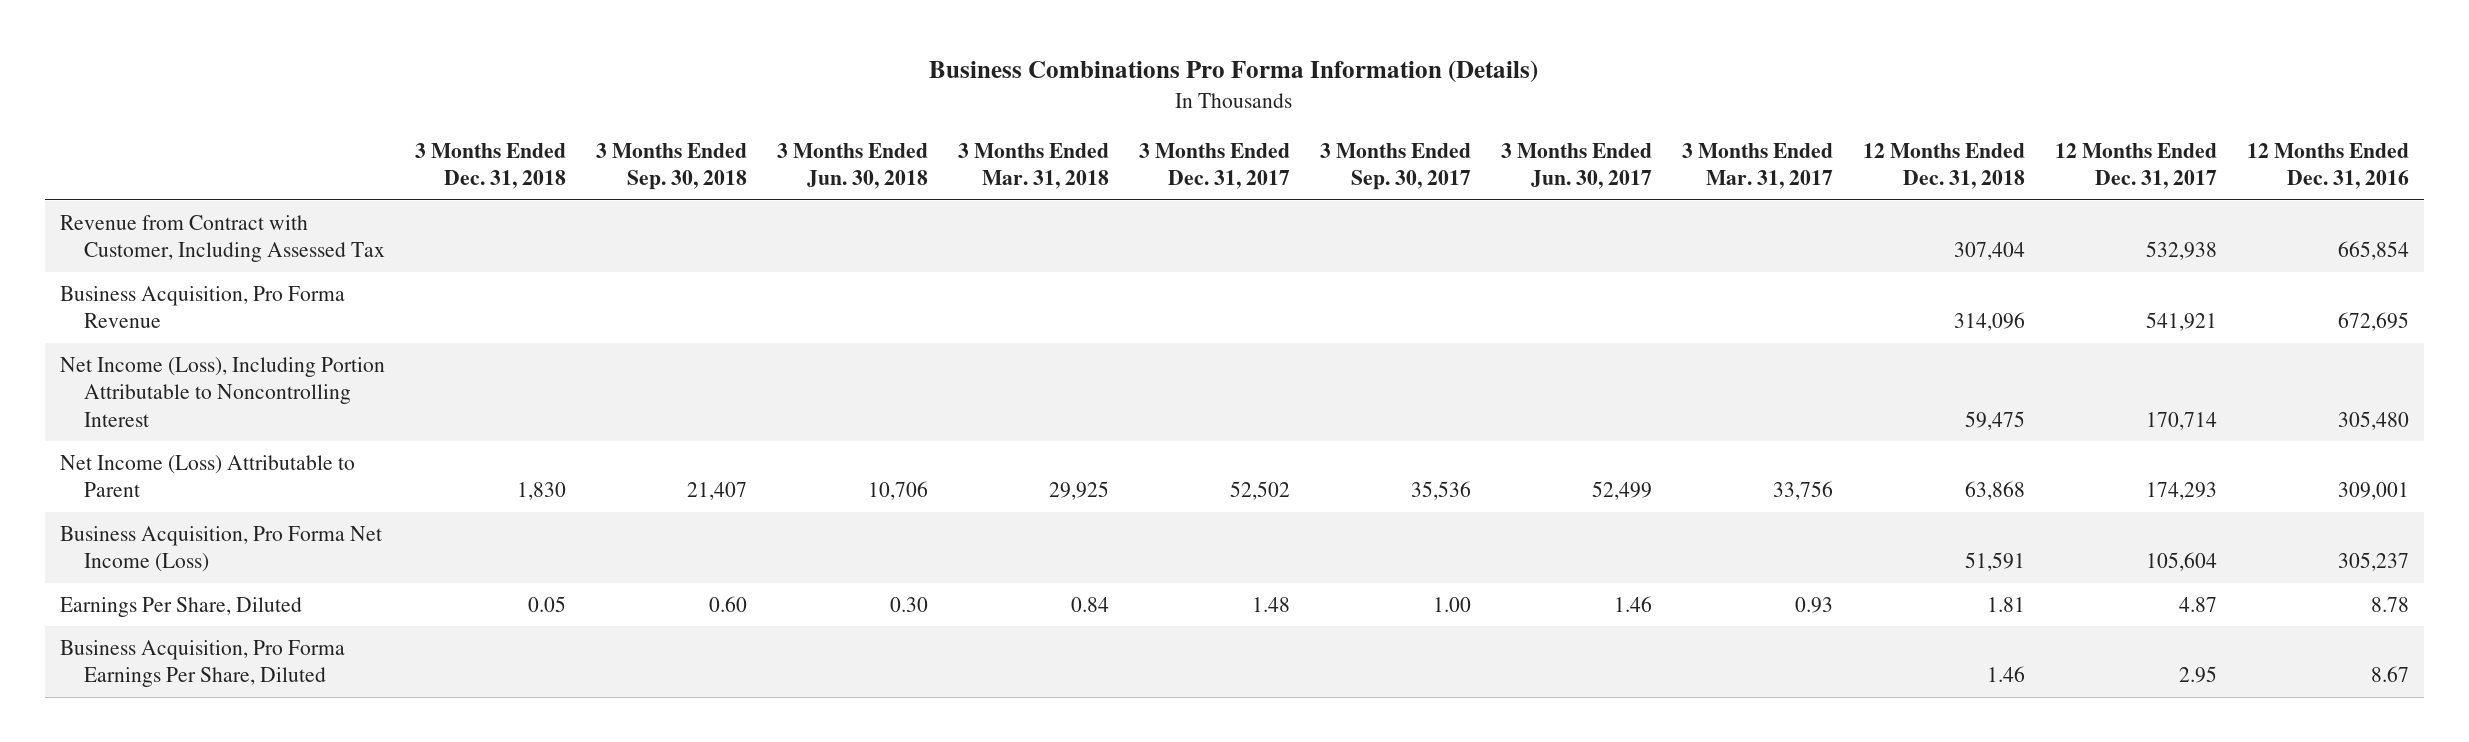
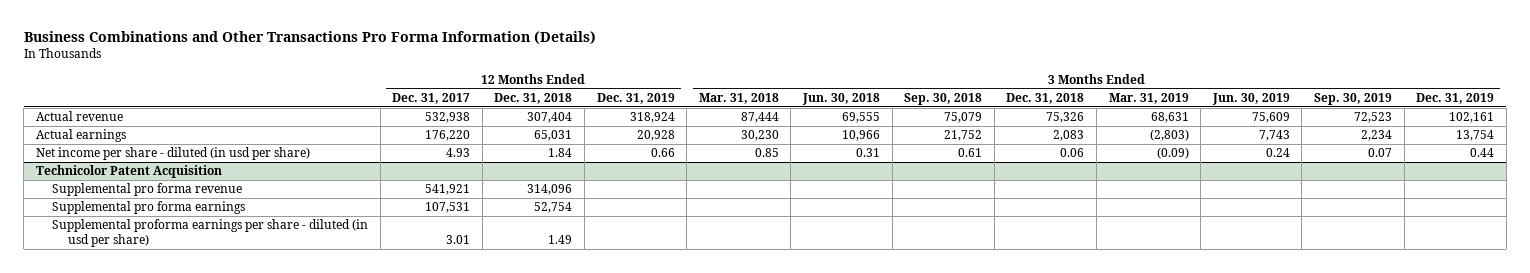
- Business Combinations Pro Forma Information (Details)
+ Business Combinations and Other Transactions Pro Forma Information (Details)
- | 3 Months Ended Dec. 31, 2018 | 3 Months Ended Sep. 30, 2018 | 3 Months Ended Jun. 30, 2018 | 3 Months Ended Mar. 31, 2018 | 3 Months Ended Dec. 31, 2017 | 3 Months Ended Sep. 30, 2017 | 3 Months Ended Jun. 30, 2017 | 3 Months Ended Mar. 31, 2017 | 12 Months Ended Dec. 31, 2018 | 12 Months Ended Dec. 31, 2017 | 12 Months Ended Dec. 31, 2016
+ | 12 Months Ended Dec. 31, 2017 | 12 Months Ended Dec. 31, 2018 | 12 Months Ended Dec. 31, 2019 | 3 Months Ended Mar. 31, 2018 | 3 Months Ended Jun. 30, 2018 | 3 Months Ended Sep. 30, 2018 | 3 Months Ended Dec. 31, 2018 | 3 Months Ended Mar. 31, 2019 | 3 Months Ended Jun. 30, 2019 | 3 Months Ended Sep. 30, 2019 | 3 Months Ended Dec. 31, 2019
- Revenue from Contract with Customer, Including Assessed Tax | | | | | | | | | 307,404 | 532,938 | 665,854
- Business Acquisition, Pro Forma Revenue | | | | | | | | | 314,096 | 541,921 | 672,695
- Net Income (Loss), Including Portion Attributable to Noncontrolling Interest | | | | | | | | | 59,475 | 170,714 | 305,480
- Net Income (Loss) Attributable to Parent | 1,830 | 21,407 | 10,706 | 29,925 | 52,502 | 35,536 | 52,499 | 33,756 | 63,868 | 174,293 | 309,001
- Business Acquisition, Pro Forma Net Income (Loss) | | | | | | | | | 51,591 | 105,604 | 305,237
- Earnings Per Share, Diluted | 0.05 | 0.60 | 0.30 | 0.84 | 1.48 | 1.00 | 1.46 | 0.93 | 1.81 | 4.87 | 8.78
- Business Acquisition, Pro Forma Earnings Per Share, Diluted | | | | | | | | | 1.46 | 2.95 | 8.67
+ Actual revenue | 532,938 | 307,404 | 318,924 | 87,444 | 69,555 | 75,079 | 75,326 | 68,631 | 75,609 | 72,523 | 102,161
+ Actual earnings | 176,220 | 65,031 | 20,928 | 30,230 | 10,966 | 21,752 | 2,083 | (2,803) | 7,743 | 2,234 | 13,754
+ Net income per share - diluted (in usd per share) | 4.93 | 1.84 | 0.66 | 0.85 | 0.31 | 0.61 | 0.06 | (0.09) | 0.24 | 0.07 | 0.44
+ Technicolor Patent Acquisition
+ Supplemental pro forma revenue | 541,921 | 314,096 | | | | | | | | |
+ Supplemental pro forma earnings | 107,531 | 52,754 | | | | | | | | |
+ Supplemental proforma earnings per share - diluted (in usd per share) | 3.01 | 1.49 | | | | | | | | |

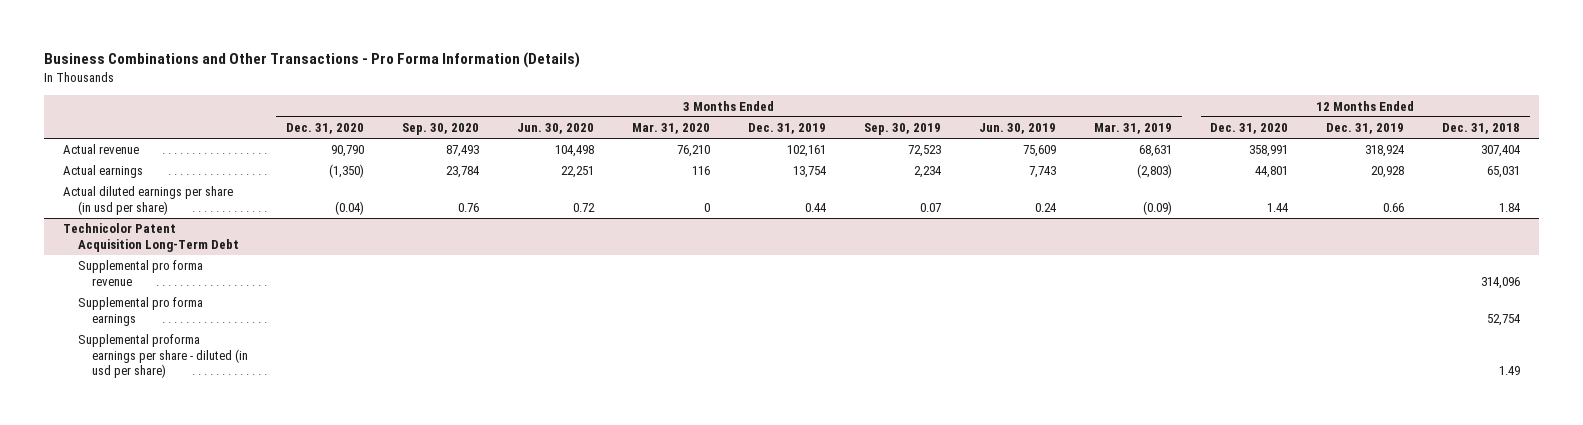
- Business Combinations and Other Transactions Pro Forma Information (Details)
+ Business Combinations and Other Transactions - Pro Forma Information (Details)
- | 12 Months Ended Dec. 31, 2017 | 12 Months Ended Dec. 31, 2018 | 12 Months Ended Dec. 31, 2019 | 3 Months Ended Mar. 31, 2018 | 3 Months Ended Jun. 30, 2018 | 3 Months Ended Sep. 30, 2018 | 3 Months Ended Dec. 31, 2018 | 3 Months Ended Mar. 31, 2019 | 3 Months Ended Jun. 30, 2019 | 3 Months Ended Sep. 30, 2019 | 3 Months Ended Dec. 31, 2019
+ | 3 Months Ended Dec. 31, 2020 | 3 Months Ended Sep. 30, 2020 | 3 Months Ended Jun. 30, 2020 | 3 Months Ended Mar. 31, 2020 | 3 Months Ended Dec. 31, 2019 | 3 Months Ended Sep. 30, 2019 | 3 Months Ended Jun. 30, 2019 | 3 Months Ended Mar. 31, 2019 | 12 Months Ended Dec. 31, 2020 | 12 Months Ended Dec. 31, 2019 | 12 Months Ended Dec. 31, 2018
- Net income per share - diluted (in usd per share) | 4.93 | 1.84 | 0.66 | 0.85 | 0.31 | 0.61 | 0.06 | (0.09) | 0.24 | 0.07 | 0.44
- Technicolor Patent Acquisition
+ Actual diluted earnings per share (in usd per share) | (0.04) | 0.76 | 0.72 | 0 | 0.44 | 0.07 | 0.24 | (0.09) | 1.44 | 0.66 | 1.84
+ Technicolor Patent Acquisition Long-Term Debt

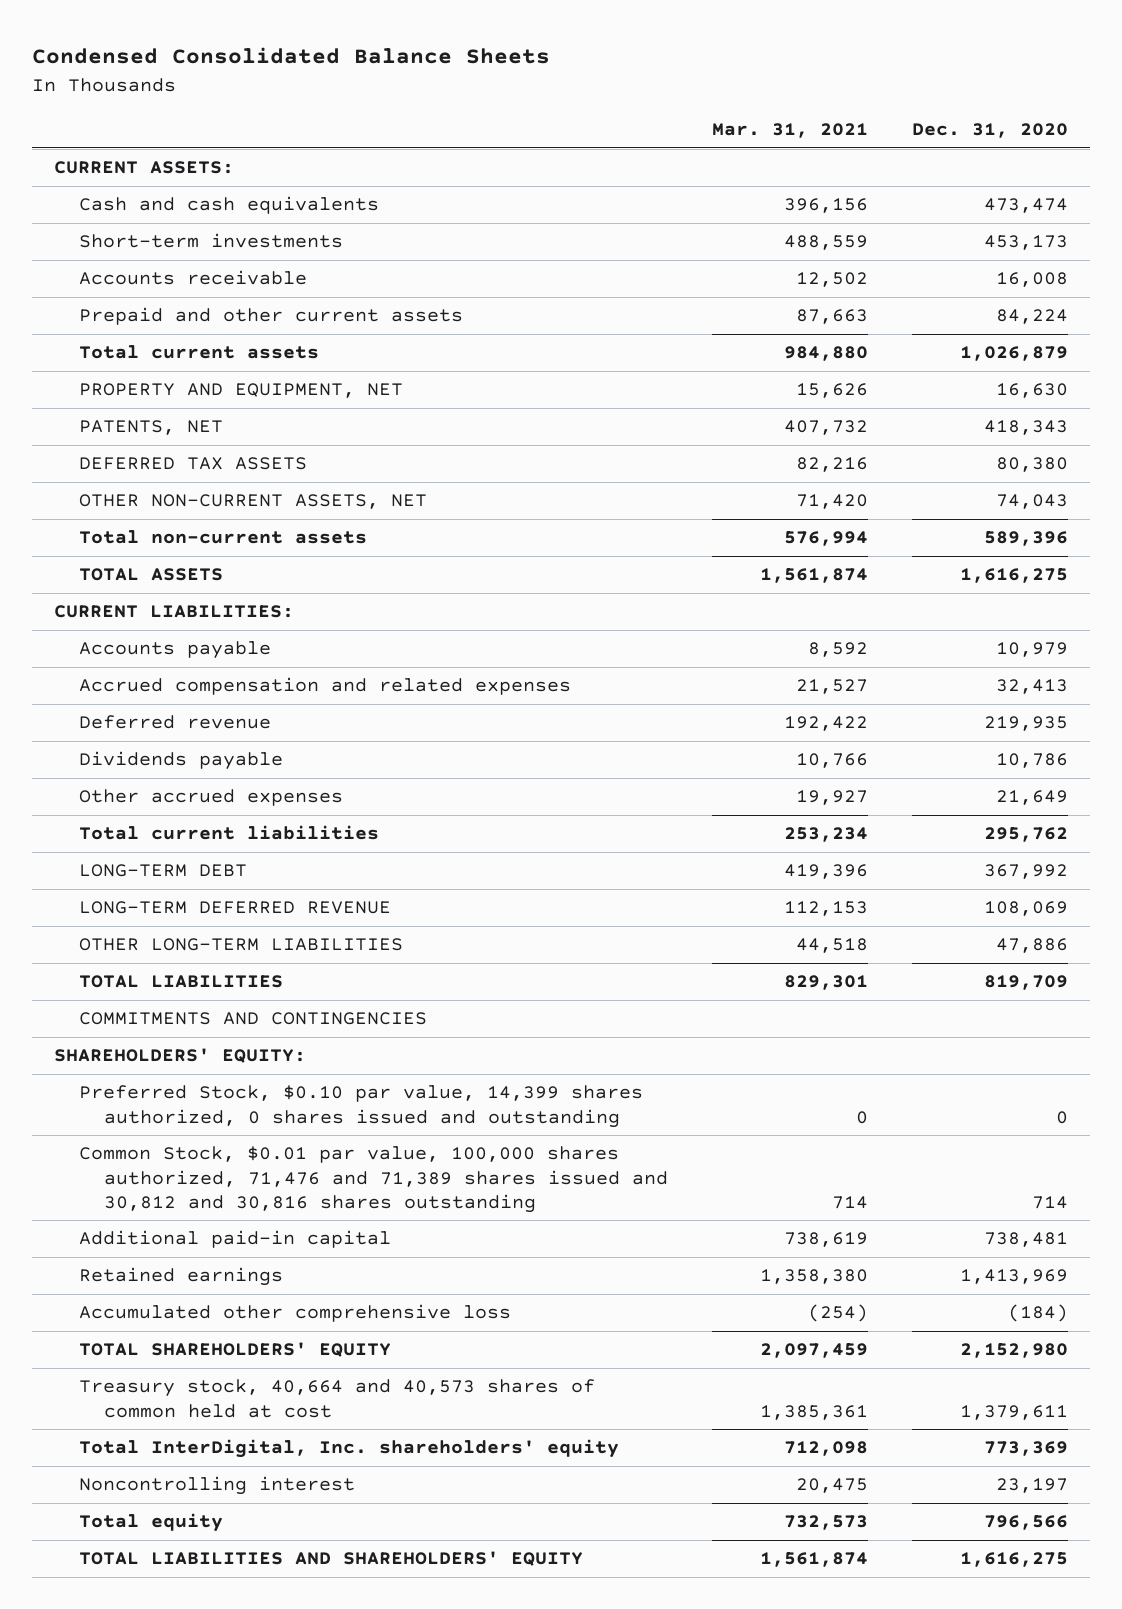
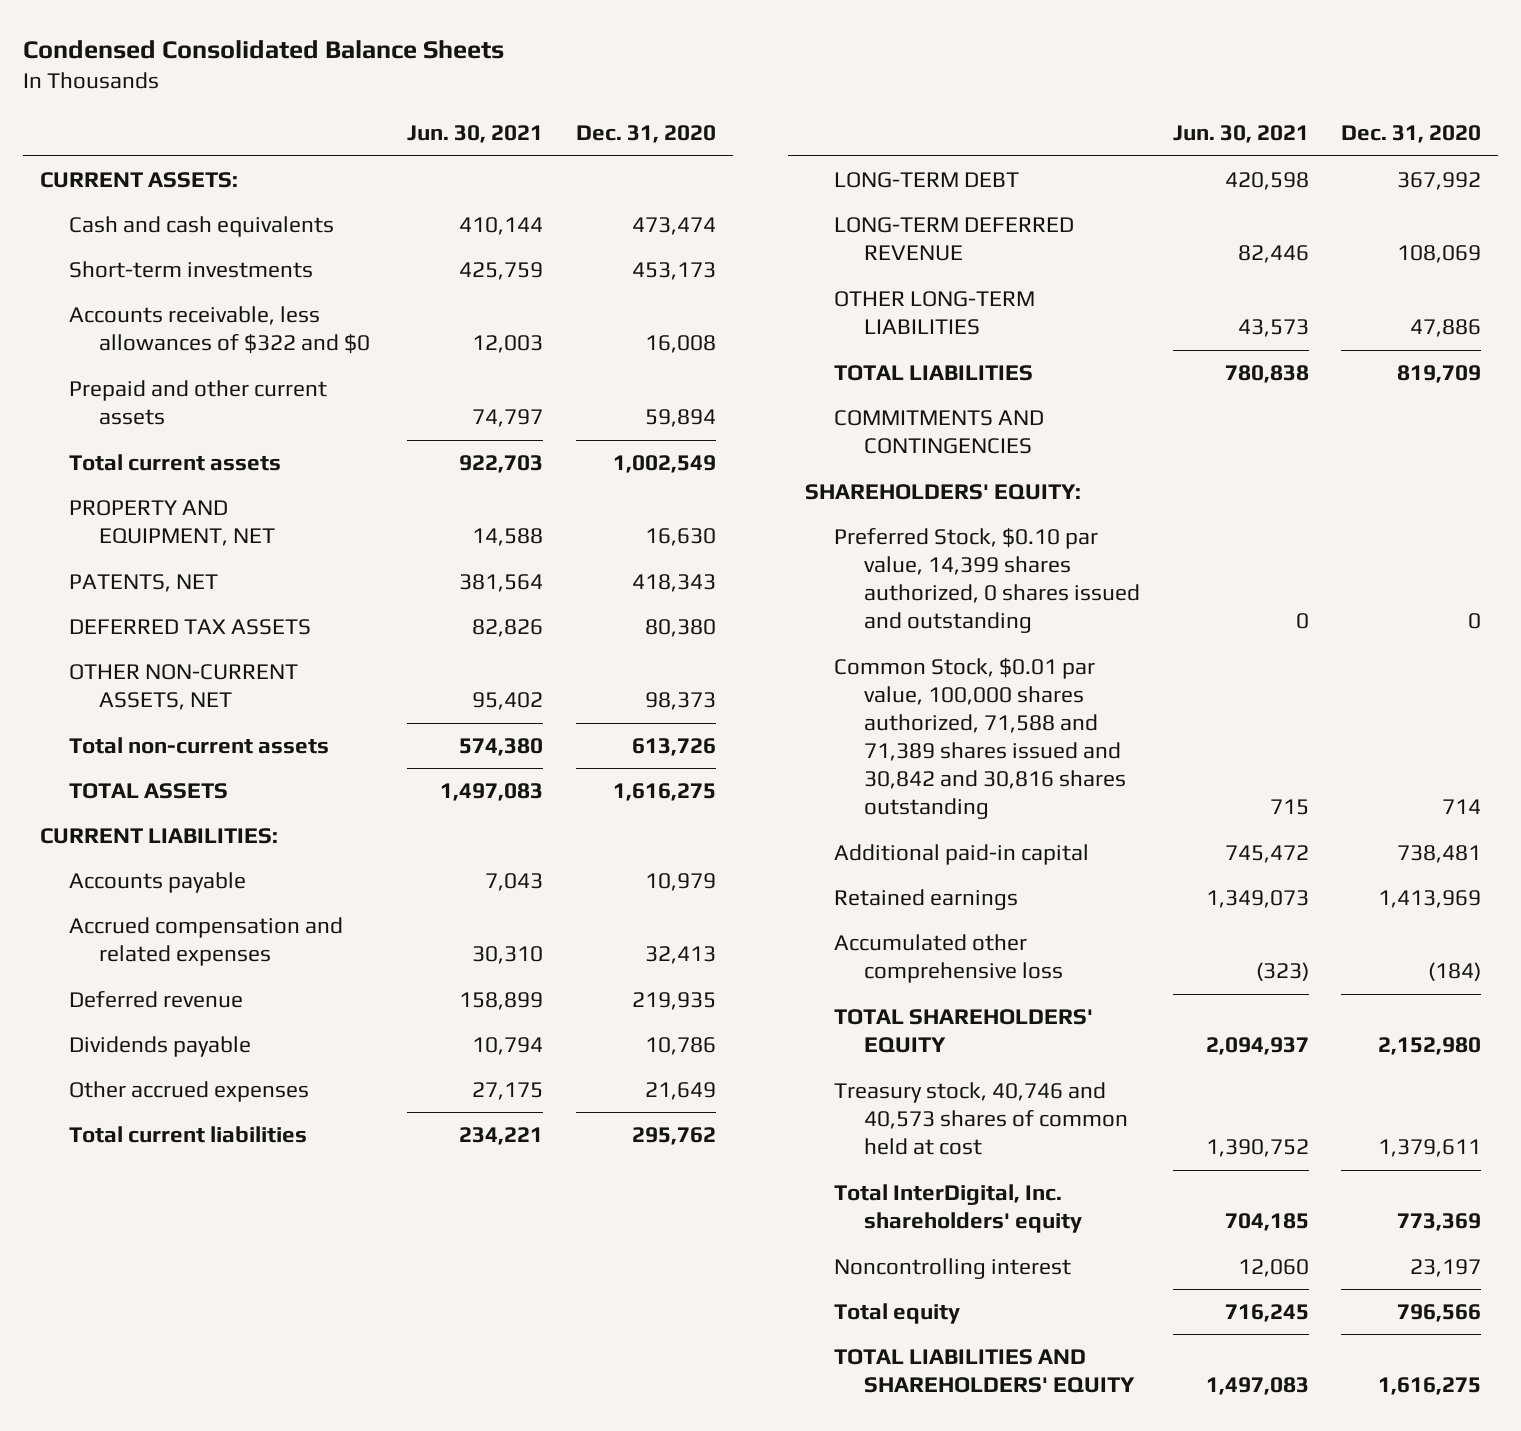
- | Mar. 31, 2021 | Dec. 31, 2020
+ | Jun. 30, 2021 | Dec. 31, 2020
- Accounts receivable | 12,502 | 16,008
- Prepaid and other current assets | 87,663 | 84,224
- Total current assets | 984,880 | 1,026,879
+ Accounts receivable, less allowances of $322 and $0 | 12,003 | 16,008
+ Prepaid and other current assets | 74,797 | 59,894
+ Total current assets | 922,703 | 1,002,549
- OTHER NON-CURRENT ASSETS, NET | 71,420 | 74,043
- Total non-current assets | 576,994 | 589,396
+ OTHER NON-CURRENT ASSETS, NET | 95,402 | 98,373
+ Total non-current assets | 574,380 | 613,726
- Common Stock, $0.01 par value, 100,000 shares authorized, 71,476 and 71,389 shares issued and 30,812 and 30,816 shares outstanding | 714 | 714
+ Common Stock, $0.01 par value, 100,000 shares authorized, 71,588 and 71,389 shares issued and 30,842 and 30,816 shares outstanding | 715 | 714
- Treasury stock, 40,664 and 40,573 shares of common held at cost | 1,385,361 | 1,379,611
+ Treasury stock, 40,746 and 40,573 shares of common held at cost | 1,390,752 | 1,379,611

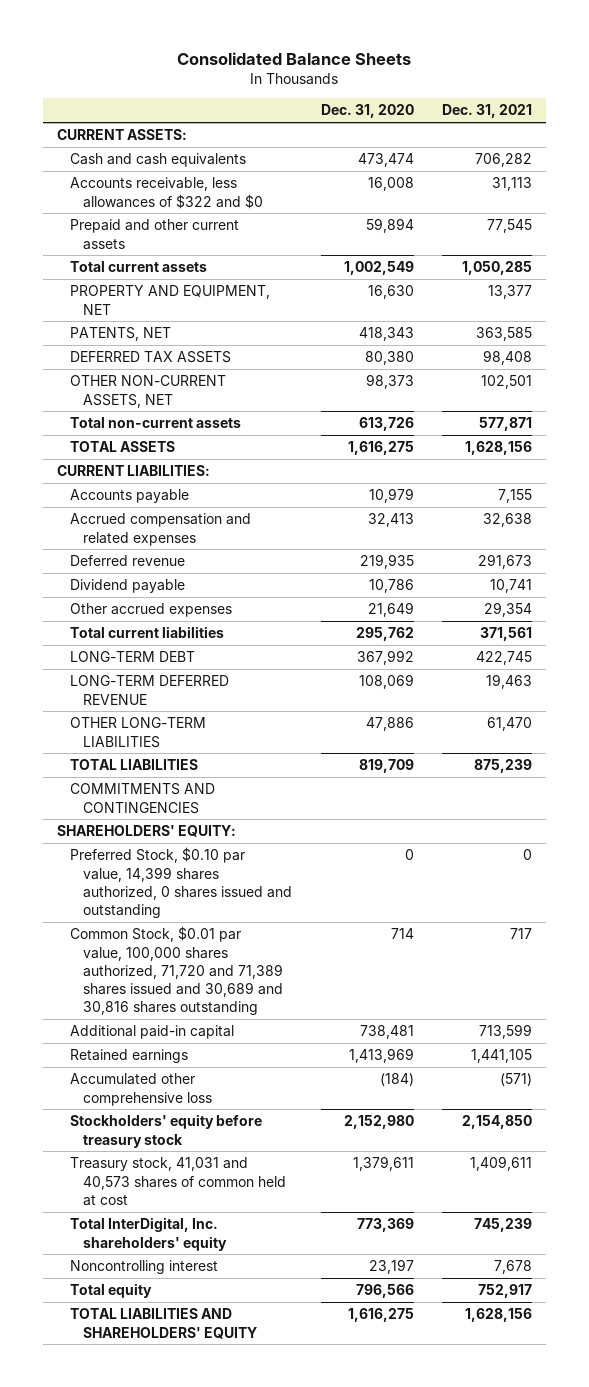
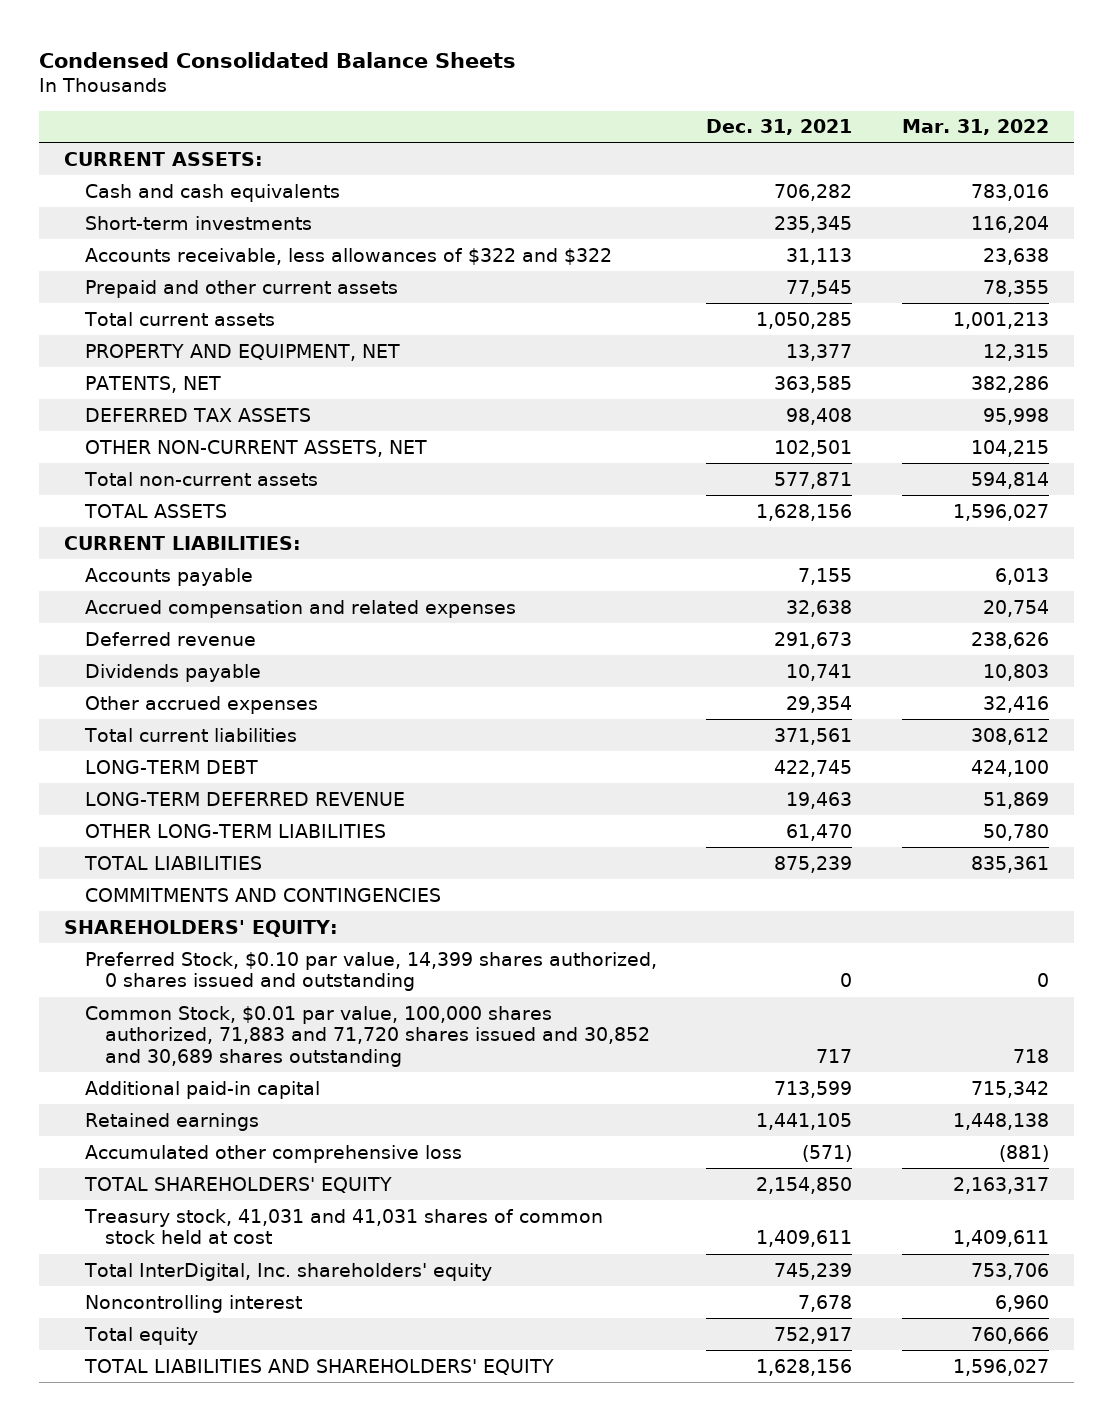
- Consolidated Balance Sheets
+ Condensed Consolidated Balance Sheets
- | Dec. 31, 2020 | Dec. 31, 2021
+ | Dec. 31, 2021 | Mar. 31, 2022
- Accounts receivable, less allowances of $322 and $0 | 16,008 | 31,113
+ Short-term investments | 235,345 | 116,204
+ Accounts receivable, less allowances of $322 and $322 | 31,113 | 23,638
- Dividend payable | 10,786 | 10,741
+ Dividends payable | 10,741 | 10,803
- Common Stock, $0.01 par value, 100,000 shares authorized, 71,720 and 71,389 shares issued and 30,689 and 30,816 shares outstanding | 714 | 717
+ Common Stock, $0.01 par value, 100,000 shares authorized, 71,883 and 71,720 shares issued and 30,852 and 30,689 shares outstanding | 717 | 718
- Stockholders' equity before treasury stock | 2,152,980 | 2,154,850
- Treasury stock, 41,031 and 40,573 shares of common held at cost | 1,379,611 | 1,409,611
+ TOTAL SHAREHOLDERS' EQUITY | 2,154,850 | 2,163,317
+ Treasury stock, 41,031 and 41,031 shares of common stock held at cost | 1,409,611 | 1,409,611

